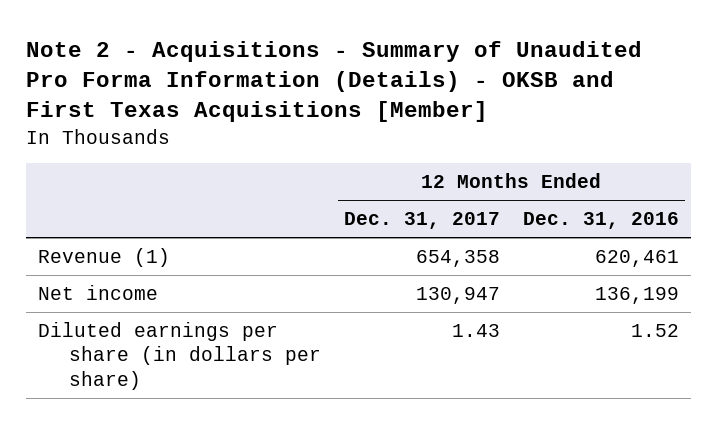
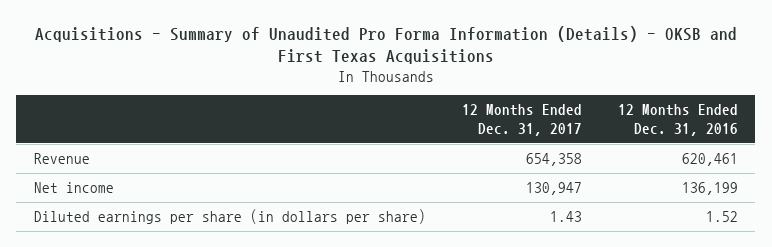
- Note 2 - Acquisitions - Summary of Unaudited Pro Forma Information (Details) - OKSB and First Texas Acquisitions [Member]
+ Acquisitions - Summary of Unaudited Pro Forma Information (Details) - OKSB and First Texas Acquisitions
- Revenue (1) | 654,358 | 620,461
+ Revenue | 654,358 | 620,461

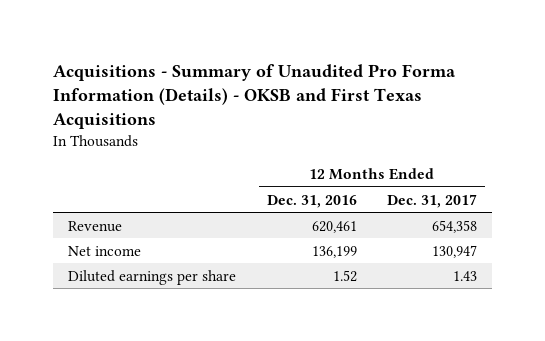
- | 12 Months Ended Dec. 31, 2017 | 12 Months Ended Dec. 31, 2016
+ | 12 Months Ended Dec. 31, 2016 | 12 Months Ended Dec. 31, 2017
- Diluted earnings per share (in dollars per share) | 1.43 | 1.52
+ Diluted earnings per share | 1.52 | 1.43

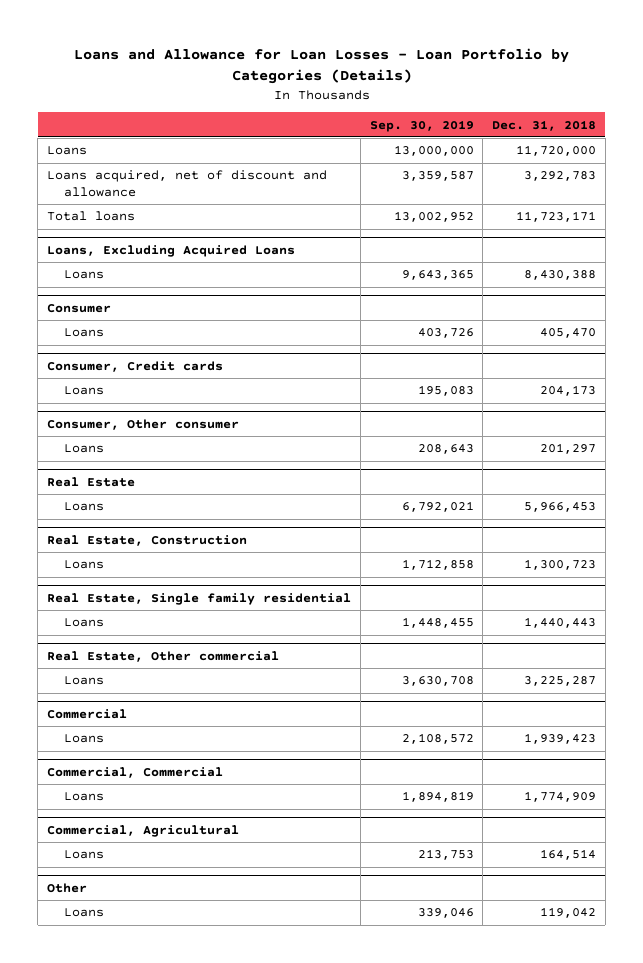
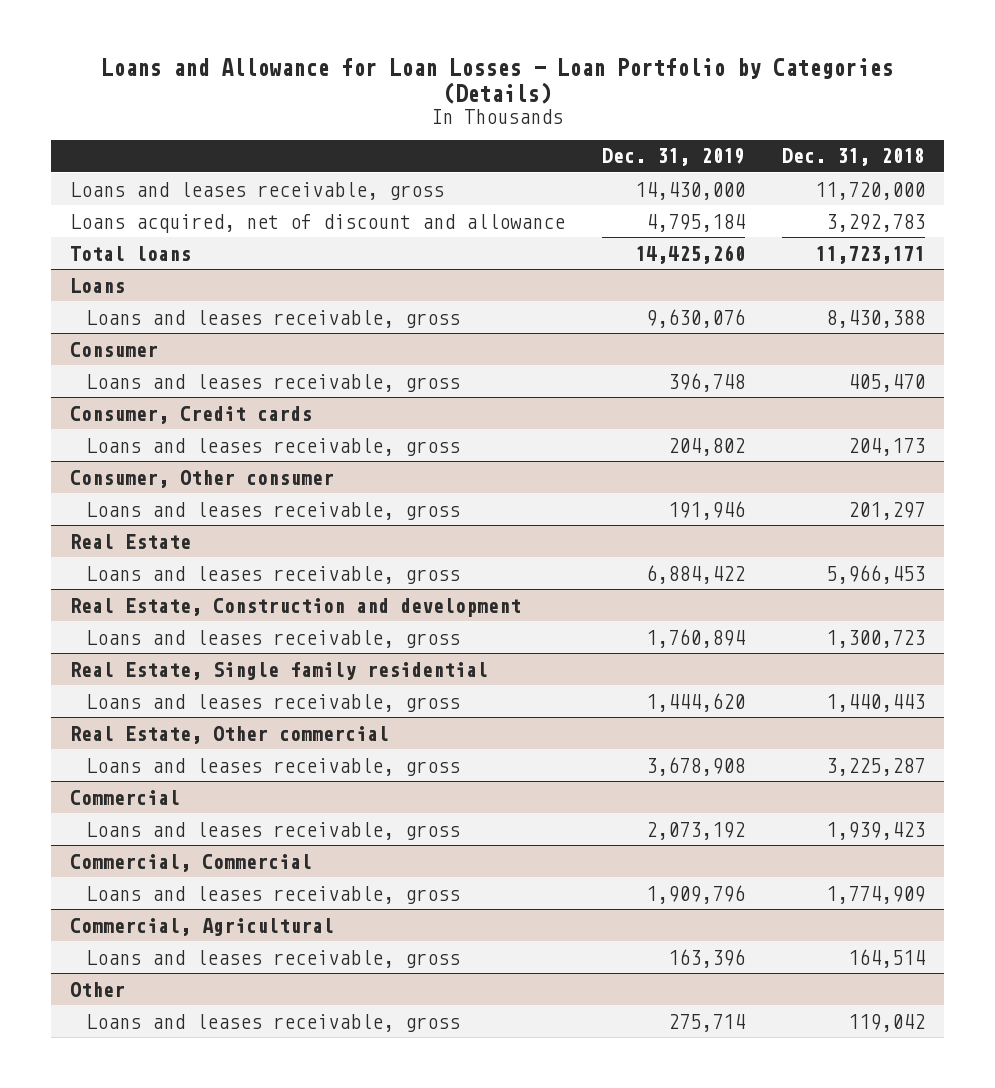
- | Sep. 30, 2019 | Dec. 31, 2018
+ | Dec. 31, 2019 | Dec. 31, 2018
- Loans | 13,000,000 | 11,720,000
+ Loans and leases receivable, gross | 14,430,000 | 11,720,000
- Loans, Excluding Acquired Loans
- Loans | 9,643,365 | 8,430,388
+ Loans
+ Loans and leases receivable, gross | 9,630,076 | 8,430,388
@ Consumer
- Loans | 403,726 | 405,470
+ Loans and leases receivable, gross | 396,748 | 405,470
@ Consumer, Credit cards
- Loans | 195,083 | 204,173
+ Loans and leases receivable, gross | 204,802 | 204,173
@ Consumer, Other consumer
- Loans | 208,643 | 201,297
+ Loans and leases receivable, gross | 191,946 | 201,297
@ Real Estate
- Loans | 6,792,021 | 5,966,453
- Real Estate, Construction
- Loans | 1,712,858 | 1,300,723
@ Real Estate
+ Loans and leases receivable, gross | 6,884,422 | 5,966,453
+ Real Estate, Construction and development
+ Loans and leases receivable, gross | 1,760,894 | 1,300,723
@ Real Estate, Single family residential
- Loans | 1,448,455 | 1,440,443
+ Loans and leases receivable, gross | 1,444,620 | 1,440,443
@ Real Estate, Other commercial
- Loans | 3,630,708 | 3,225,287
+ Loans and leases receivable, gross | 3,678,908 | 3,225,287
@ Commercial
- Loans | 2,108,572 | 1,939,423
+ Loans and leases receivable, gross | 2,073,192 | 1,939,423
@ Commercial, Commercial
- Loans | 1,894,819 | 1,774,909
+ Loans and leases receivable, gross | 1,909,796 | 1,774,909
@ Commercial, Agricultural
- Loans | 213,753 | 164,514
+ Loans and leases receivable, gross | 163,396 | 164,514
@ Other
- Loans | 339,046 | 119,042
+ Loans and leases receivable, gross | 275,714 | 119,042

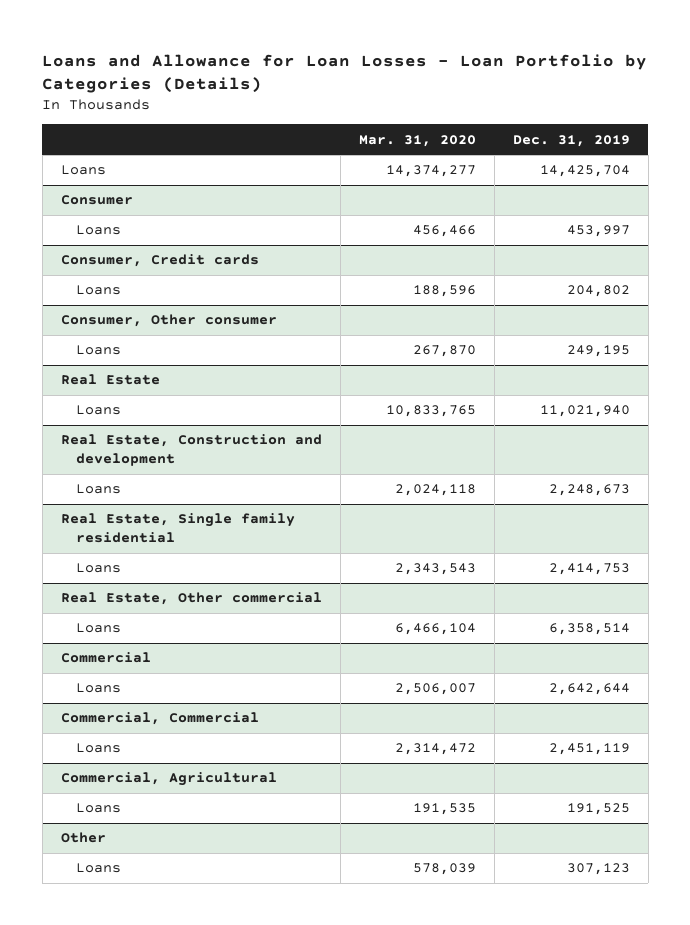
- | Dec. 31, 2019 | Dec. 31, 2018
+ | Mar. 31, 2020 | Dec. 31, 2019
- Loans and leases receivable, gross | 14,430,000 | 11,720,000
- Loans acquired, net of discount and allowance | 4,795,184 | 3,292,783
- Total loans | 14,425,260 | 11,723,171
- Loans
- Loans and leases receivable, gross | 9,630,076 | 8,430,388
+ Loans | 14,374,277 | 14,425,704
@ Consumer
- Loans and leases receivable, gross | 396,748 | 405,470
+ Loans | 456,466 | 453,997
@ Consumer, Credit cards
- Loans and leases receivable, gross | 204,802 | 204,173
+ Loans | 188,596 | 204,802
@ Consumer, Other consumer
- Loans and leases receivable, gross | 191,946 | 201,297
+ Loans | 267,870 | 249,195
@ Real Estate
- Loans and leases receivable, gross | 6,884,422 | 5,966,453
+ Loans | 10,833,765 | 11,021,940
@ Real Estate, Construction and development
- Loans and leases receivable, gross | 1,760,894 | 1,300,723
+ Loans | 2,024,118 | 2,248,673
@ Real Estate, Single family residential
- Loans and leases receivable, gross | 1,444,620 | 1,440,443
+ Loans | 2,343,543 | 2,414,753
@ Real Estate, Other commercial
- Loans and leases receivable, gross | 3,678,908 | 3,225,287
+ Loans | 6,466,104 | 6,358,514
@ Commercial
- Loans and leases receivable, gross | 2,073,192 | 1,939,423
+ Loans | 2,506,007 | 2,642,644
@ Commercial, Commercial
- Loans and leases receivable, gross | 1,909,796 | 1,774,909
+ Loans | 2,314,472 | 2,451,119
@ Commercial, Agricultural
- Loans and leases receivable, gross | 163,396 | 164,514
+ Loans | 191,535 | 191,525
@ Other
- Loans and leases receivable, gross | 275,714 | 119,042
+ Loans | 578,039 | 307,123

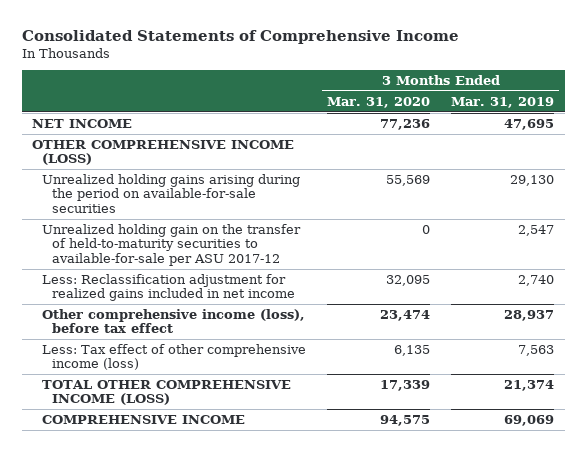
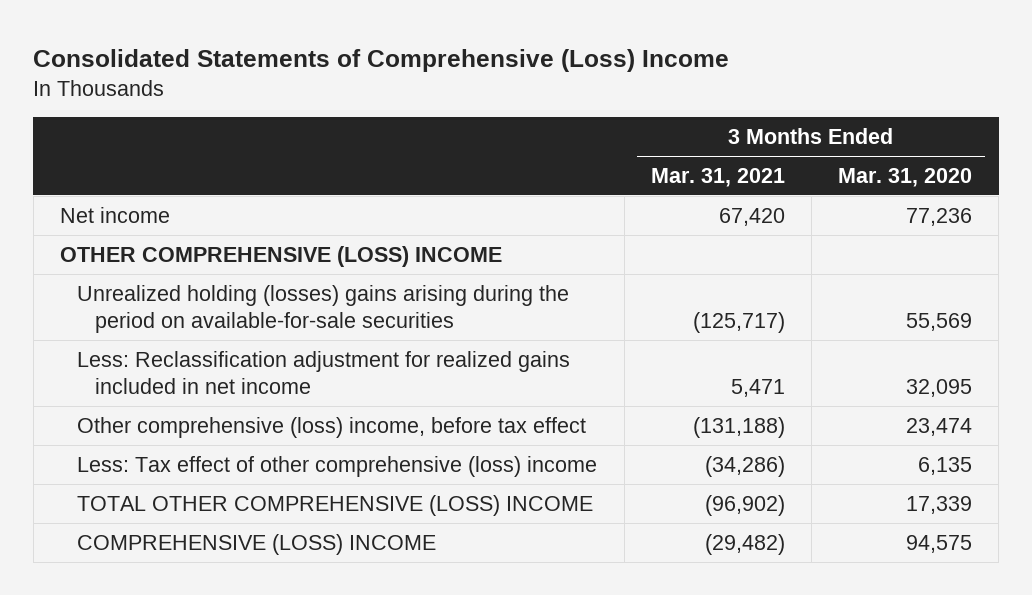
- Consolidated Statements of Comprehensive Income
+ Consolidated Statements of Comprehensive (Loss) Income
- | 3 Months Ended Mar. 31, 2020 | 3 Months Ended Mar. 31, 2019
+ | 3 Months Ended Mar. 31, 2021 | 3 Months Ended Mar. 31, 2020
- NET INCOME | 77,236 | 47,695
- OTHER COMPREHENSIVE INCOME (LOSS)
- Unrealized holding gains arising during the period on available-for-sale securities | 55,569 | 29,130
- Unrealized holding gain on the transfer of held-to-maturity securities to available-for-sale per ASU 2017-12 | 0 | 2,547
+ Net income | 67,420 | 77,236
+ OTHER COMPREHENSIVE (LOSS) INCOME
+ Unrealized holding (losses) gains arising during the period on available-for-sale securities | (125,717) | 55,569
- Other comprehensive income (loss), before tax effect | 23,474 | 28,937
- Less: Tax effect of other comprehensive income (loss) | 6,135 | 7,563
- TOTAL OTHER COMPREHENSIVE INCOME (LOSS) | 17,339 | 21,374
- COMPREHENSIVE INCOME | 94,575 | 69,069
+ Other comprehensive (loss) income, before tax effect | (131,188) | 23,474
+ Less: Tax effect of other comprehensive (loss) income | (34,286) | 6,135
+ TOTAL OTHER COMPREHENSIVE (LOSS) INCOME | (96,902) | 17,339
+ COMPREHENSIVE (LOSS) INCOME | (29,482) | 94,575

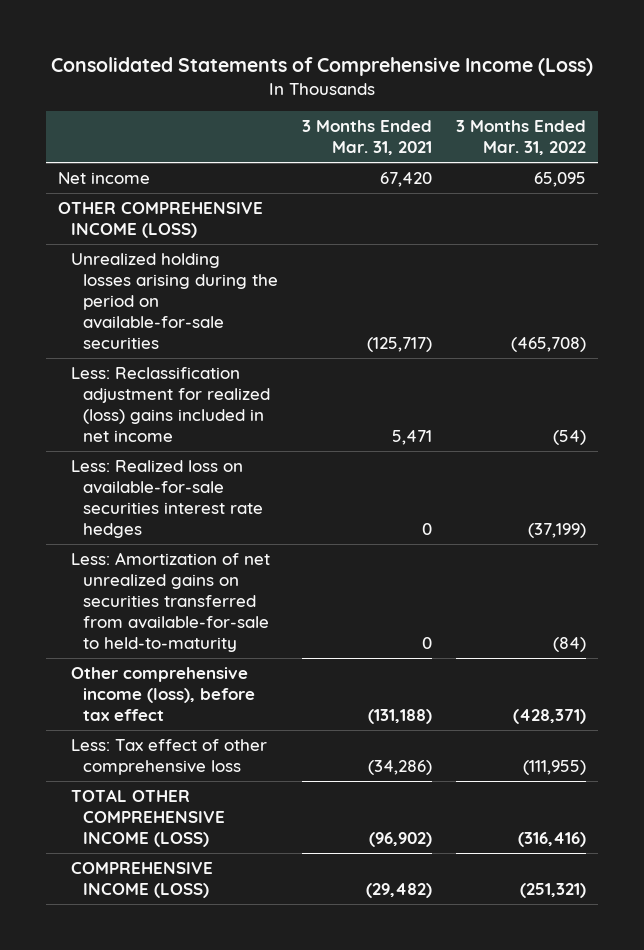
- Consolidated Statements of Comprehensive (Loss) Income
+ Consolidated Statements of Comprehensive Income (Loss)
- | 3 Months Ended Mar. 31, 2021 | 3 Months Ended Mar. 31, 2020
+ | 3 Months Ended Mar. 31, 2021 | 3 Months Ended Mar. 31, 2022
- OTHER COMPREHENSIVE (LOSS) INCOME
- Unrealized holding (losses) gains arising during the period on available-for-sale securities | (125,717) | 55,569
- Less: Reclassification adjustment for realized gains included in net income | 5,471 | 32,095
- Other comprehensive (loss) income, before tax effect | (131,188) | 23,474
- Less: Tax effect of other comprehensive (loss) income | (34,286) | 6,135
- TOTAL OTHER COMPREHENSIVE (LOSS) INCOME | (96,902) | 17,339
- COMPREHENSIVE (LOSS) INCOME | (29,482) | 94,575
+ OTHER COMPREHENSIVE INCOME (LOSS)
+ Unrealized holding losses arising during the period on available-for-sale securities | (125,717) | (465,708)
+ Less: Reclassification adjustment for realized (loss) gains included in net income | 5,471 | (54)
+ Less: Realized loss on available-for-sale securities interest rate hedges | 0 | (37,199)
+ Less: Amortization of net unrealized gains on securities transferred from available-for-sale to held-to-maturity | 0 | (84)
+ Other comprehensive income (loss), before tax effect | (131,188) | (428,371)
+ Less: Tax effect of other comprehensive loss | (34,286) | (111,955)
+ TOTAL OTHER COMPREHENSIVE INCOME (LOSS) | (96,902) | (316,416)
+ COMPREHENSIVE INCOME (LOSS) | (29,482) | (251,321)

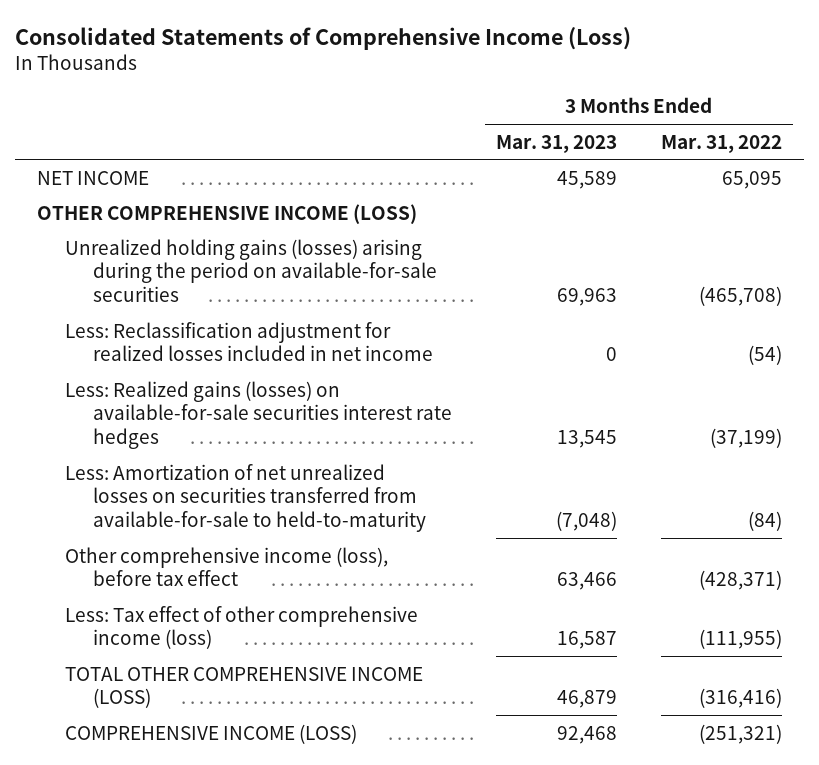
- | 3 Months Ended Mar. 31, 2021 | 3 Months Ended Mar. 31, 2022
+ | 3 Months Ended Mar. 31, 2023 | 3 Months Ended Mar. 31, 2022
- Net income | 67,420 | 65,095
+ NET INCOME | 45,589 | 65,095
- Unrealized holding losses arising during the period on available-for-sale securities | (125,717) | (465,708)
- Less: Reclassification adjustment for realized (loss) gains included in net income | 5,471 | (54)
- Less: Realized loss on available-for-sale securities interest rate hedges | 0 | (37,199)
- Less: Amortization of net unrealized gains on securities transferred from available-for-sale to held-to-maturity | 0 | (84)
+ Unrealized holding gains (losses) arising during the period on available-for-sale securities | 69,963 | (465,708)
+ Less: Reclassification adjustment for realized losses included in net income | 0 | (54)
+ Less: Realized gains (losses) on available-for-sale securities interest rate hedges | 13,545 | (37,199)
+ Less: Amortization of net unrealized losses on securities transferred from available-for-sale to held-to-maturity | (7,048) | (84)
- Less: Tax effect of other comprehensive loss | (34,286) | (111,955)
+ Less: Tax effect of other comprehensive income (loss) | 16,587 | (111,955)

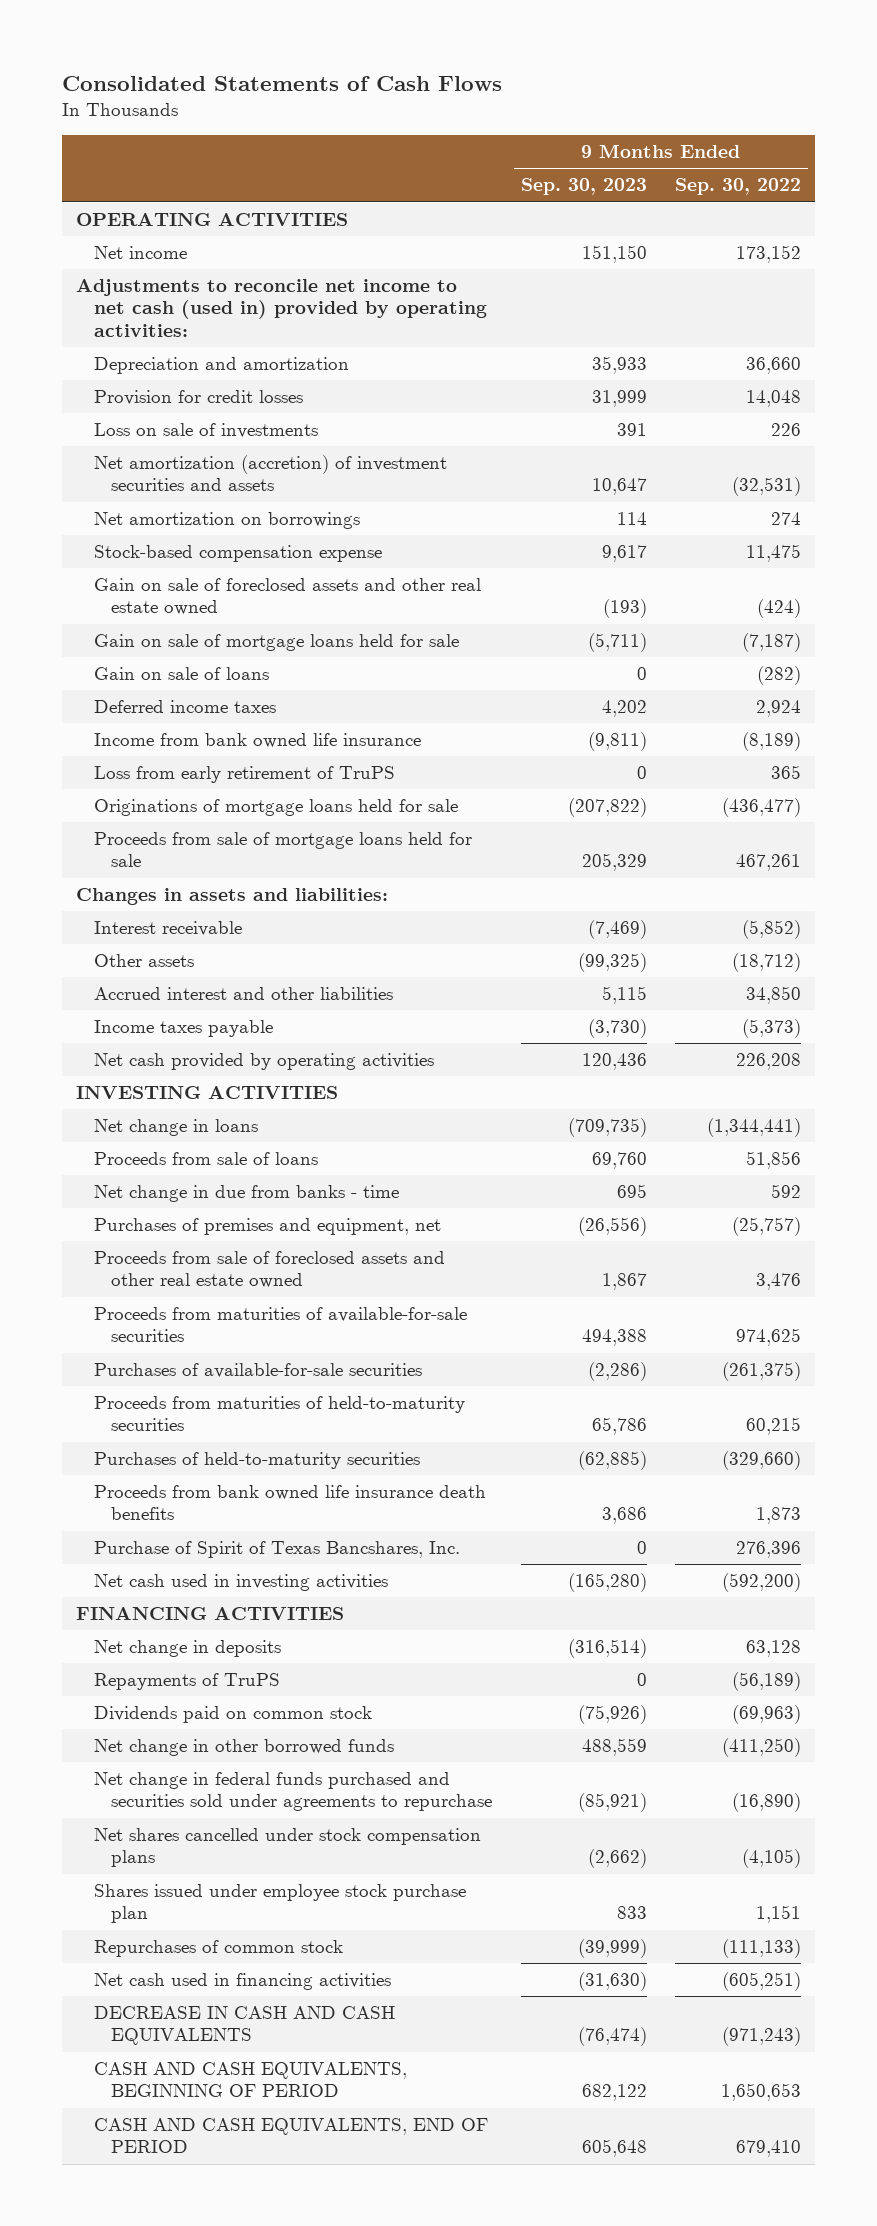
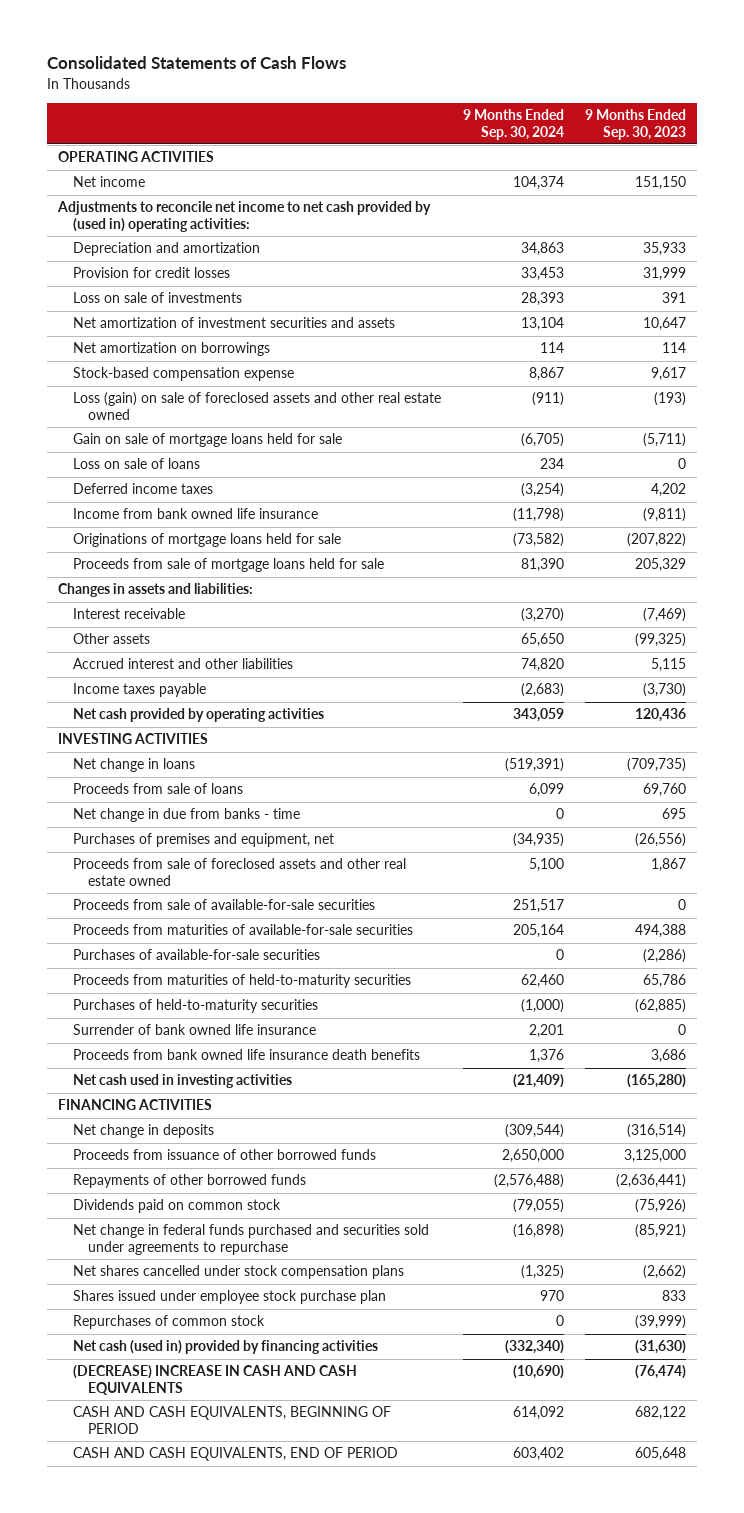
- | 9 Months Ended Sep. 30, 2023 | 9 Months Ended Sep. 30, 2022
+ | 9 Months Ended Sep. 30, 2024 | 9 Months Ended Sep. 30, 2023
- Adjustments to reconcile net income to net cash (used in) provided by operating activities:
+ Adjustments to reconcile net income to net cash provided by (used in) operating activities:
- Net amortization (accretion) of investment securities and assets | 10,647 | (32,531)
+ Net amortization of investment securities and assets | 13,104 | 10,647
- Gain on sale of foreclosed assets and other real estate owned | (193) | (424)
+ Loss (gain) on sale of foreclosed assets and other real estate owned | (911) | (193)
- Gain on sale of loans | 0 | (282)
+ Loss on sale of loans | 234 | 0
- Loss from early retirement of TruPS | 0 | 365
+ Proceeds from sale of available-for-sale securities | 251,517 | 0
+ Surrender of bank owned life insurance | 2,201 | 0
- Purchase of Spirit of Texas Bancshares, Inc. | 0 | 276,396
- Repayments of TruPS | 0 | (56,189)
+ Proceeds from issuance of other borrowed funds | 2,650,000 | 3,125,000
+ Repayments of other borrowed funds | (2,576,488) | (2,636,441)
- Net change in other borrowed funds | 488,559 | (411,250)
- Net cash used in financing activities | (31,630) | (605,251)
- DECREASE IN CASH AND CASH EQUIVALENTS | (76,474) | (971,243)
+ Net cash (used in) provided by financing activities | (332,340) | (31,630)
+ (DECREASE) INCREASE IN CASH AND CASH EQUIVALENTS | (10,690) | (76,474)

